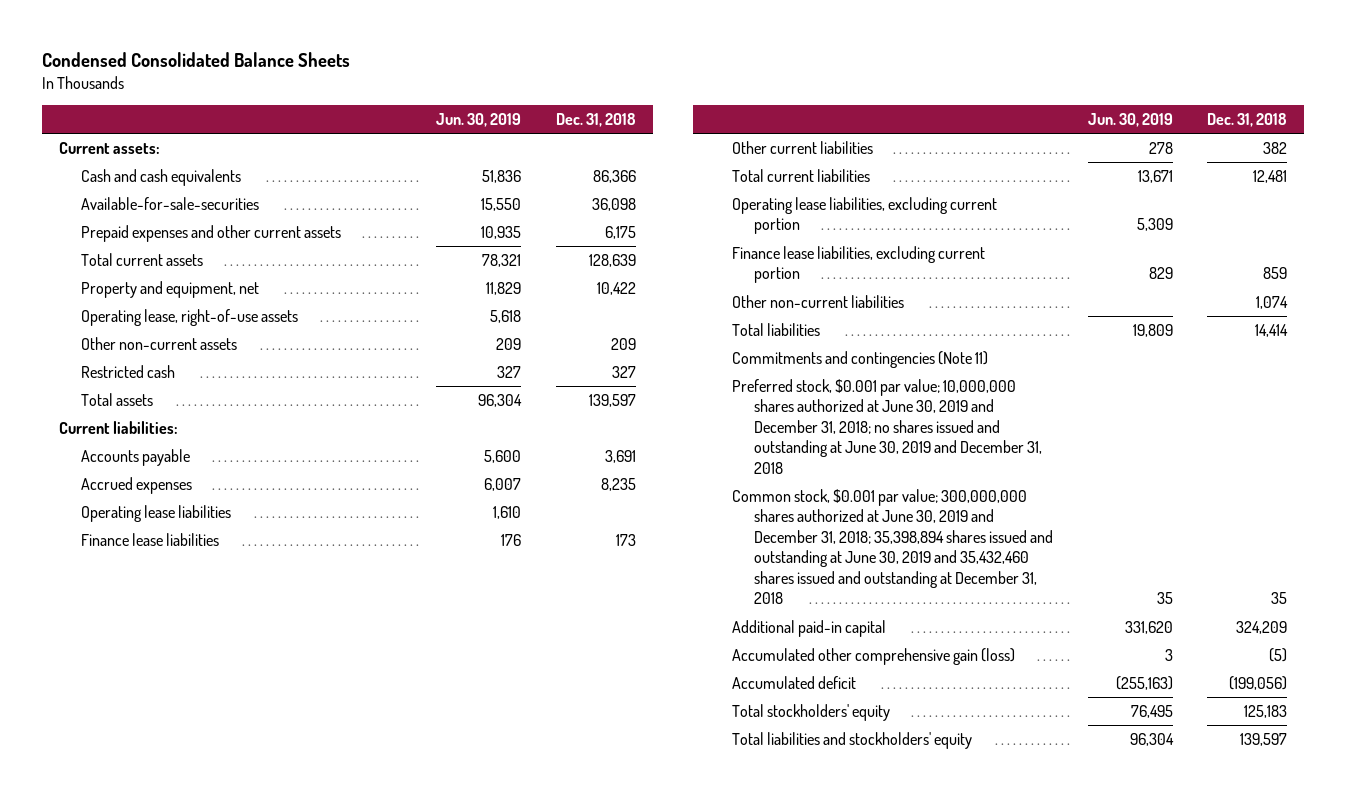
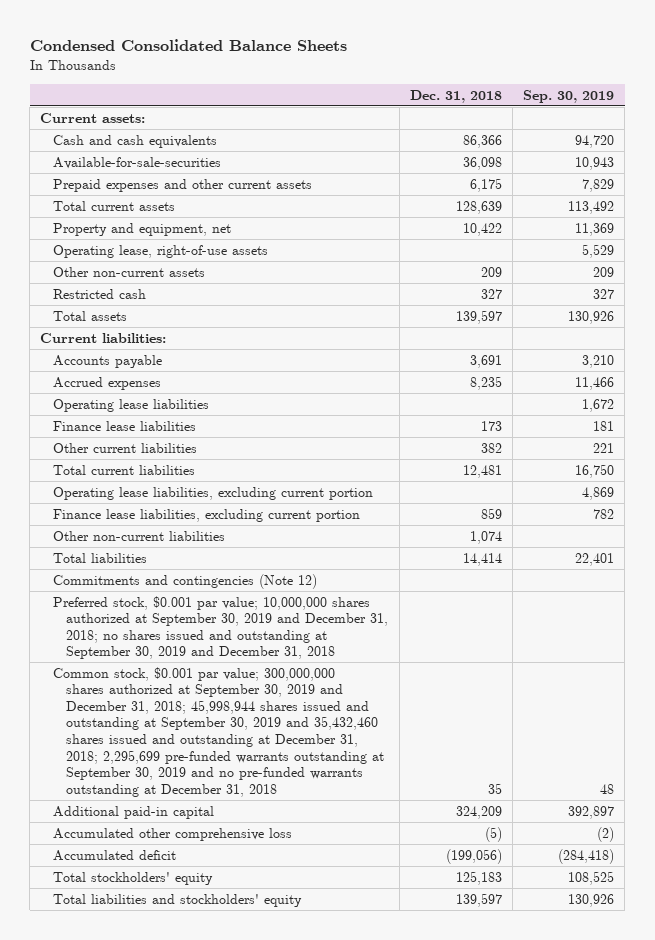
- | Jun. 30, 2019 | Dec. 31, 2018
+ | Dec. 31, 2018 | Sep. 30, 2019
- Commitments and contingencies (Note 11)
- Preferred stock, $0.001 par value; 10,000,000 shares authorized at June 30, 2019 and December 31, 2018; no shares issued and outstanding at June 30, 2019 and December 31, 2018
- Common stock, $0.001 par value; 300,000,000 shares authorized at June 30, 2019 and December 31, 2018; 35,398,894 shares issued and outstanding at June 30, 2019 and 35,432,460 shares issued and outstanding at December 31, 2018 | 35 | 35
+ Commitments and contingencies (Note 12)
+ Preferred stock, $0.001 par value; 10,000,000 shares authorized at September 30, 2019 and December 31, 2018; no shares issued and outstanding at September 30, 2019 and December 31, 2018
+ Common stock, $0.001 par value; 300,000,000 shares authorized at September 30, 2019 and December 31, 2018; 45,998,944 shares issued and outstanding at September 30, 2019 and 35,432,460 shares issued and outstanding at December 31, 2018; 2,295,699 pre-funded warrants outstanding at September 30, 2019 and no pre-funded warrants outstanding at December 31, 2018 | 35 | 48
- Accumulated other comprehensive gain (loss) | 3 | (5)
+ Accumulated other comprehensive loss | (5) | (2)

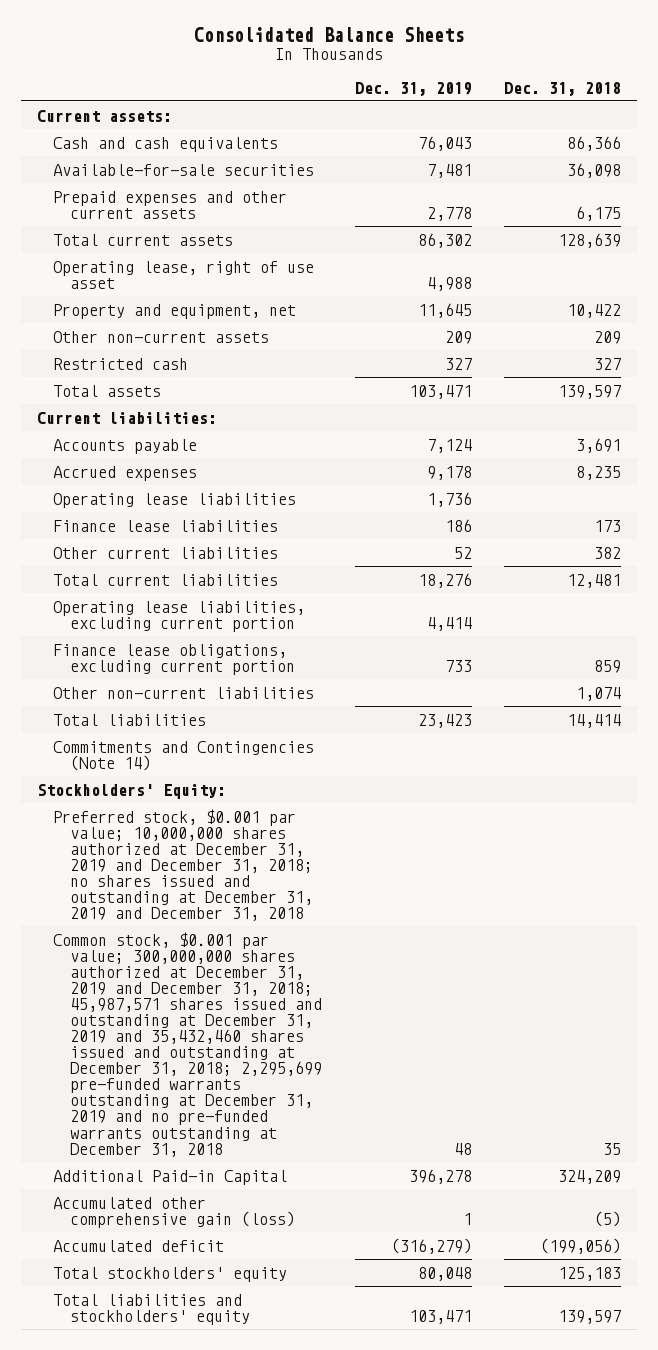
- Condensed Consolidated Balance Sheets
+ Consolidated Balance Sheets
- | Dec. 31, 2018 | Sep. 30, 2019
+ | Dec. 31, 2019 | Dec. 31, 2018
- Available-for-sale-securities | 36,098 | 10,943
+ Available-for-sale securities | 7,481 | 36,098
+ Operating lease, right of use asset | 4,988 |
- Operating lease, right-of-use assets | | 5,529
- Finance lease liabilities, excluding current portion | 859 | 782
+ Finance lease obligations, excluding current portion | 733 | 859
- Commitments and contingencies (Note 12)
- Preferred stock, $0.001 par value; 10,000,000 shares authorized at September 30, 2019 and December 31, 2018; no shares issued and outstanding at September 30, 2019 and December 31, 2018
- Common stock, $0.001 par value; 300,000,000 shares authorized at September 30, 2019 and December 31, 2018; 45,998,944 shares issued and outstanding at September 30, 2019 and 35,432,460 shares issued and outstanding at December 31, 2018; 2,295,699 pre-funded warrants outstanding at September 30, 2019 and no pre-funded warrants outstanding at December 31, 2018 | 35 | 48
- Additional paid-in capital | 324,209 | 392,897
- Accumulated other comprehensive loss | (5) | (2)
+ Commitments and Contingencies (Note 14)
+ Stockholders' Equity:
+ Preferred stock, $0.001 par value; 10,000,000 shares authorized at December 31, 2019 and December 31, 2018; no shares issued and outstanding at December 31, 2019 and December 31, 2018
+ Common stock, $0.001 par value; 300,000,000 shares authorized at December 31, 2019 and December 31, 2018; 45,987,571 shares issued and outstanding at December 31, 2019 and 35,432,460 shares issued and outstanding at December 31, 2018; 2,295,699 pre-funded warrants outstanding at December 31, 2019 and no pre-funded warrants outstanding at December 31, 2018 | 48 | 35
+ Additional Paid-in Capital | 396,278 | 324,209
+ Accumulated other comprehensive gain (loss) | 1 | (5)

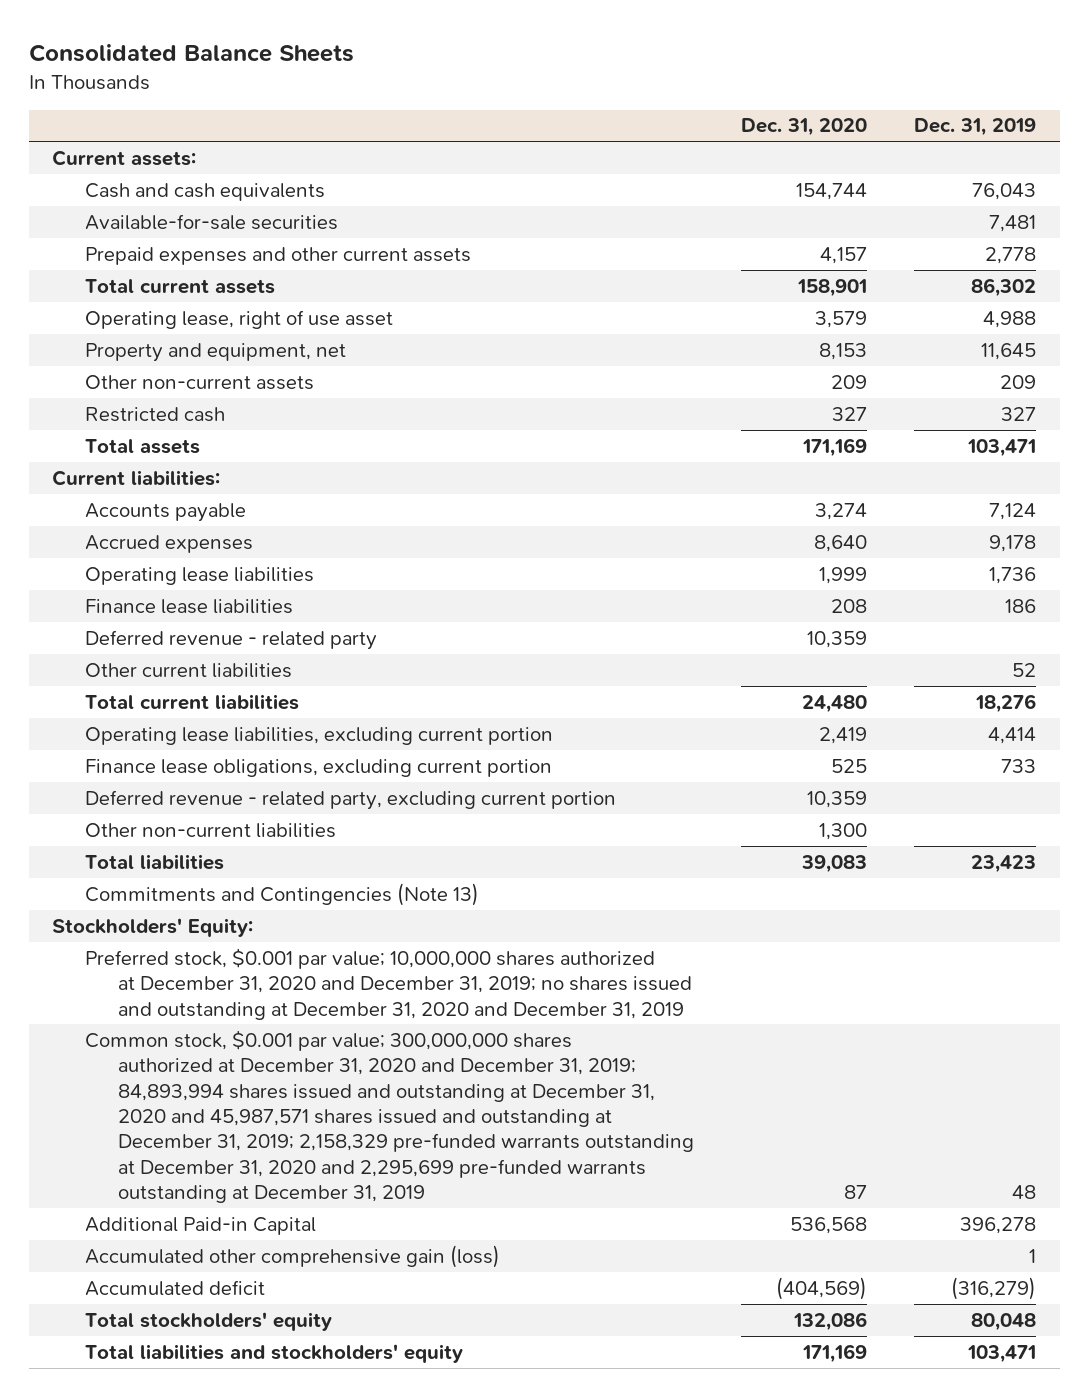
- | Dec. 31, 2019 | Dec. 31, 2018
+ | Dec. 31, 2020 | Dec. 31, 2019
+ Deferred revenue - related party | 10,359 |
+ Deferred revenue - related party, excluding current portion | 10,359 |
- Commitments and Contingencies (Note 14)
+ Commitments and Contingencies (Note 13)
- Preferred stock, $0.001 par value; 10,000,000 shares authorized at December 31, 2019 and December 31, 2018; no shares issued and outstanding at December 31, 2019 and December 31, 2018
- Common stock, $0.001 par value; 300,000,000 shares authorized at December 31, 2019 and December 31, 2018; 45,987,571 shares issued and outstanding at December 31, 2019 and 35,432,460 shares issued and outstanding at December 31, 2018; 2,295,699 pre-funded warrants outstanding at December 31, 2019 and no pre-funded warrants outstanding at December 31, 2018 | 48 | 35
+ Preferred stock, $0.001 par value; 10,000,000 shares authorized at December 31, 2020 and December 31, 2019; no shares issued and outstanding at December 31, 2020 and December 31, 2019
+ Common stock, $0.001 par value; 300,000,000 shares authorized at December 31, 2020 and December 31, 2019; 84,893,994 shares issued and outstanding at December 31, 2020 and 45,987,571 shares issued and outstanding at December 31, 2019; 2,158,329 pre-funded warrants outstanding at December 31, 2020 and 2,295,699 pre-funded warrants outstanding at December 31, 2019 | 87 | 48

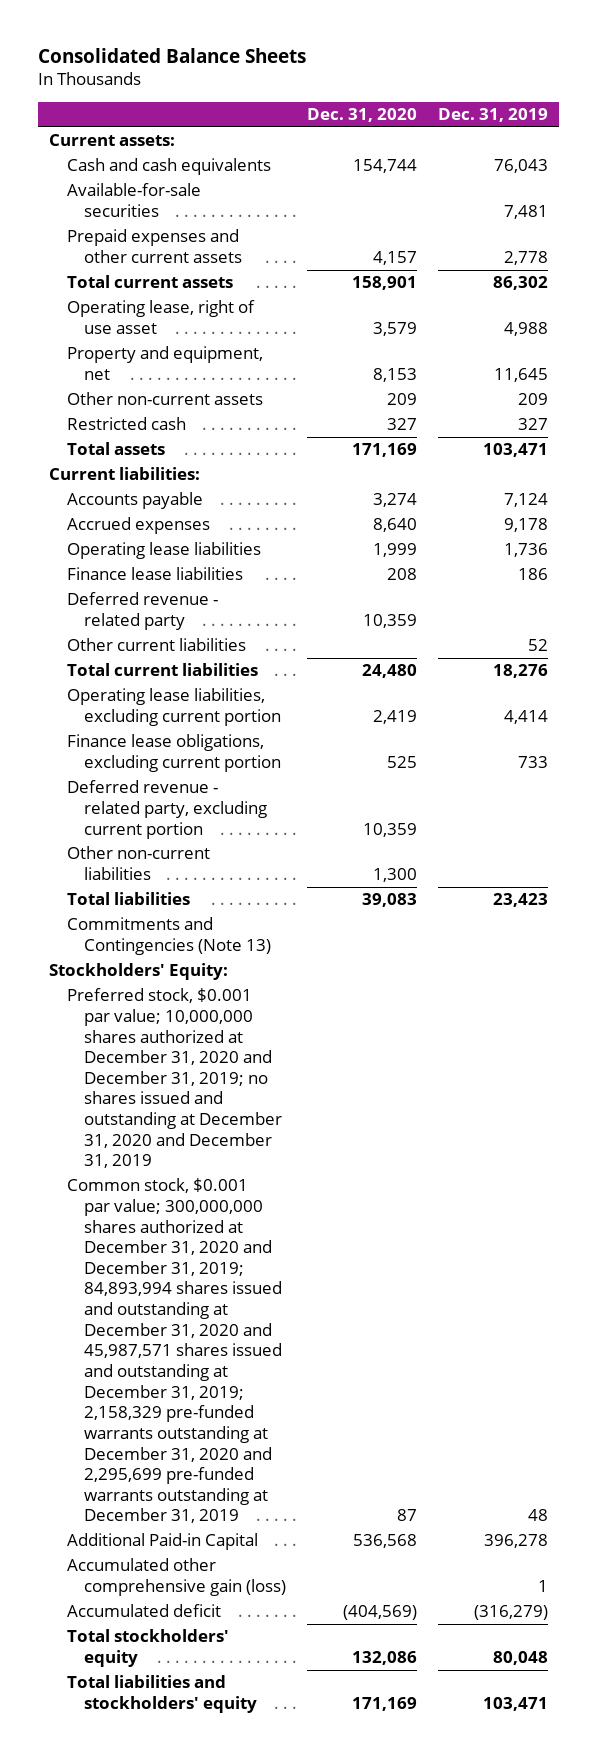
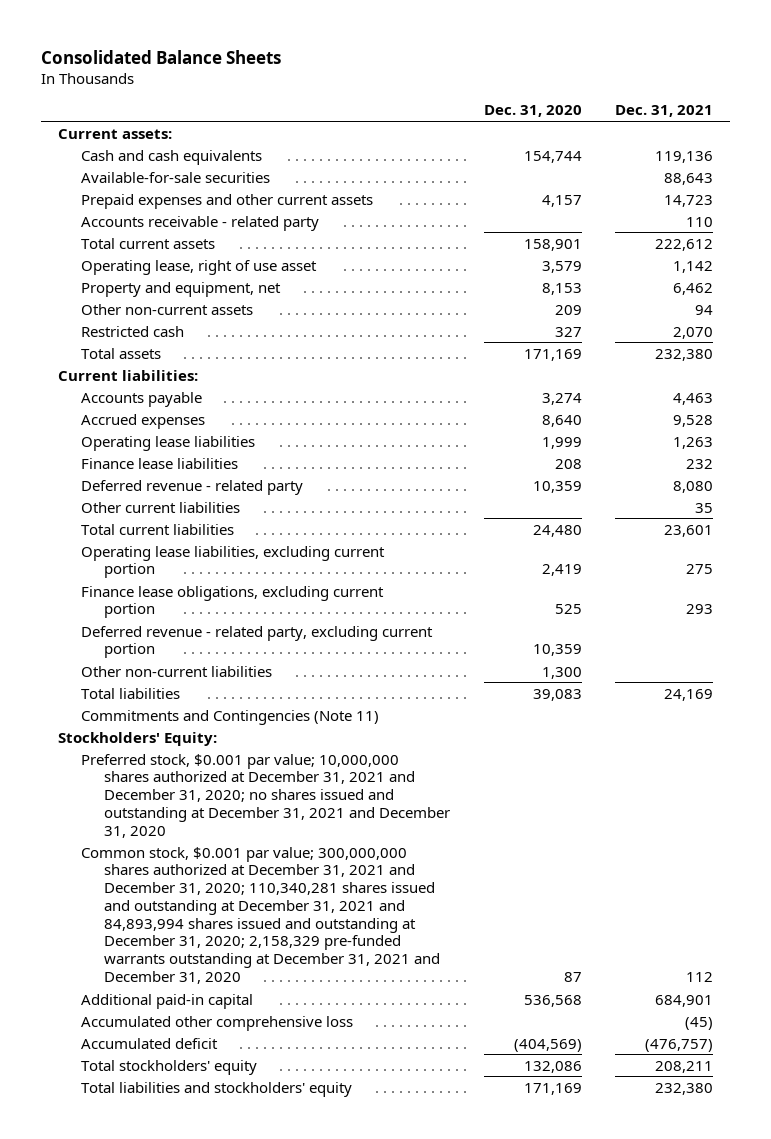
- | Dec. 31, 2020 | Dec. 31, 2019
+ | Dec. 31, 2020 | Dec. 31, 2021
+ Accounts receivable - related party | | 110
- Commitments and Contingencies (Note 13)
+ Commitments and Contingencies (Note 11)
- Preferred stock, $0.001 par value; 10,000,000 shares authorized at December 31, 2020 and December 31, 2019; no shares issued and outstanding at December 31, 2020 and December 31, 2019
- Common stock, $0.001 par value; 300,000,000 shares authorized at December 31, 2020 and December 31, 2019; 84,893,994 shares issued and outstanding at December 31, 2020 and 45,987,571 shares issued and outstanding at December 31, 2019; 2,158,329 pre-funded warrants outstanding at December 31, 2020 and 2,295,699 pre-funded warrants outstanding at December 31, 2019 | 87 | 48
- Additional Paid-in Capital | 536,568 | 396,278
- Accumulated other comprehensive gain (loss) | | 1
+ Preferred stock, $0.001 par value; 10,000,000 shares authorized at December 31, 2021 and December 31, 2020; no shares issued and outstanding at December 31, 2021 and December 31, 2020
+ Common stock, $0.001 par value; 300,000,000 shares authorized at December 31, 2021 and December 31, 2020; 110,340,281 shares issued and outstanding at December 31, 2021 and 84,893,994 shares issued and outstanding at December 31, 2020; 2,158,329 pre-funded warrants outstanding at December 31, 2021 and December 31, 2020 | 87 | 112
+ Additional paid-in capital | 536,568 | 684,901
+ Accumulated other comprehensive loss | | (45)

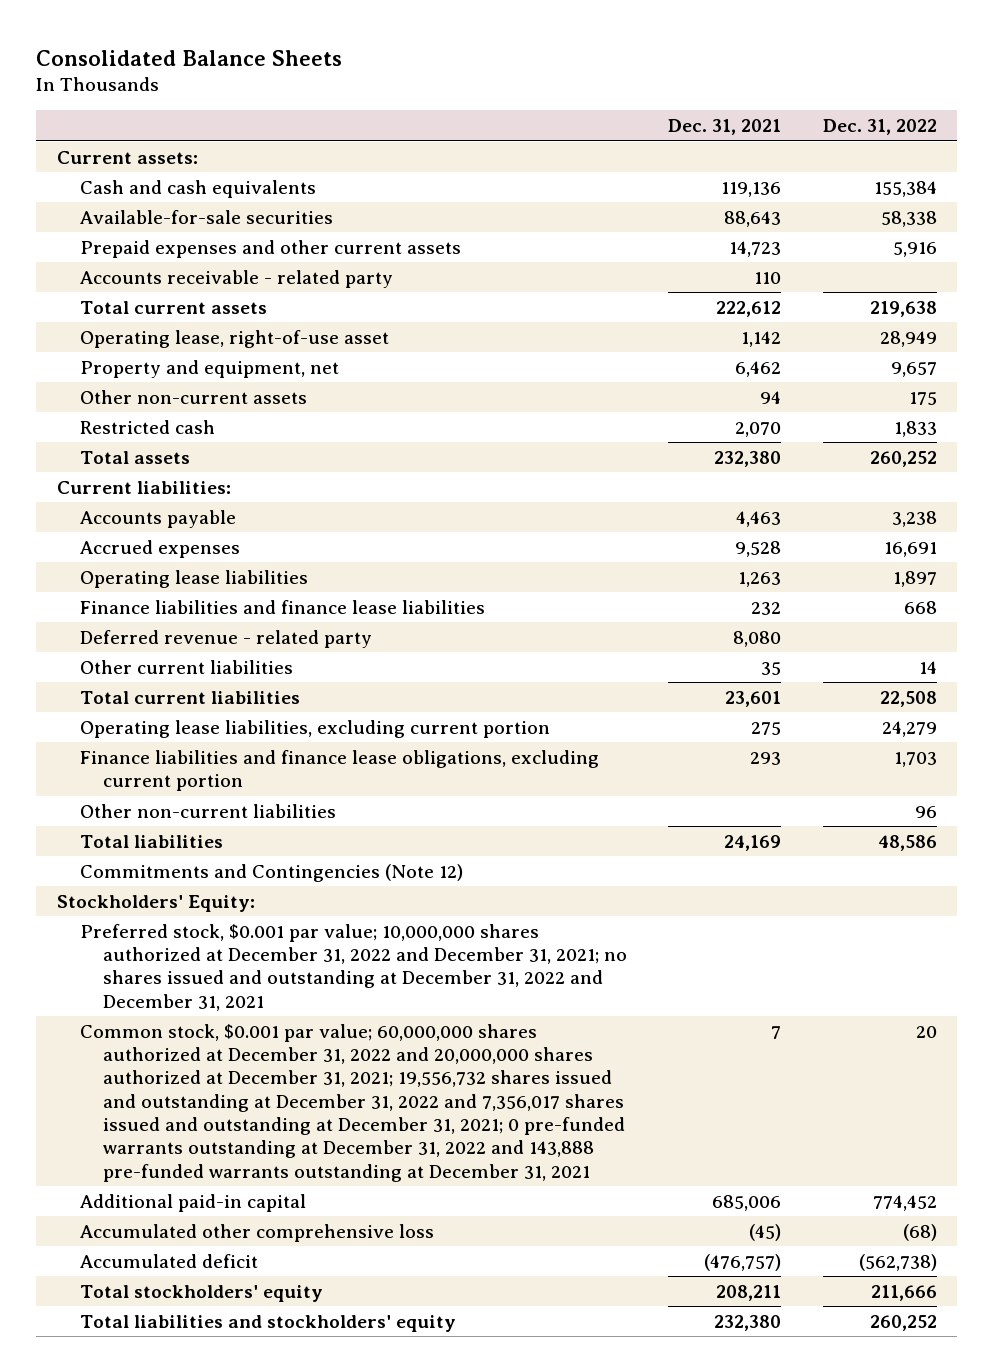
- | Dec. 31, 2020 | Dec. 31, 2021
+ | Dec. 31, 2021 | Dec. 31, 2022
- Operating lease, right of use asset | 3,579 | 1,142
+ Operating lease, right-of-use asset | 1,142 | 28,949
- Finance lease liabilities | 208 | 232
+ Finance liabilities and finance lease liabilities | 232 | 668
- Finance lease obligations, excluding current portion | 525 | 293
- Deferred revenue - related party, excluding current portion | 10,359 |
+ Finance liabilities and finance lease obligations, excluding current portion | 293 | 1,703
- Commitments and Contingencies (Note 11)
+ Commitments and Contingencies (Note 12)
- Preferred stock, $0.001 par value; 10,000,000 shares authorized at December 31, 2021 and December 31, 2020; no shares issued and outstanding at December 31, 2021 and December 31, 2020
- Common stock, $0.001 par value; 300,000,000 shares authorized at December 31, 2021 and December 31, 2020; 110,340,281 shares issued and outstanding at December 31, 2021 and 84,893,994 shares issued and outstanding at December 31, 2020; 2,158,329 pre-funded warrants outstanding at December 31, 2021 and December 31, 2020 | 87 | 112
- Additional paid-in capital | 536,568 | 684,901
+ Preferred stock, $0.001 par value; 10,000,000 shares authorized at December 31, 2022 and December 31, 2021; no shares issued and outstanding at December 31, 2022 and December 31, 2021
+ Common stock, $0.001 par value; 60,000,000 shares authorized at December 31, 2022 and 20,000,000 shares authorized at December 31, 2021; 19,556,732 shares issued and outstanding at December 31, 2022 and 7,356,017 shares issued and outstanding at December 31, 2021; 0 pre-funded warrants outstanding at December 31, 2022 and 143,888 pre-funded warrants outstanding at December 31, 2021 | 7 | 20
+ Additional paid-in capital | 685,006 | 774,452

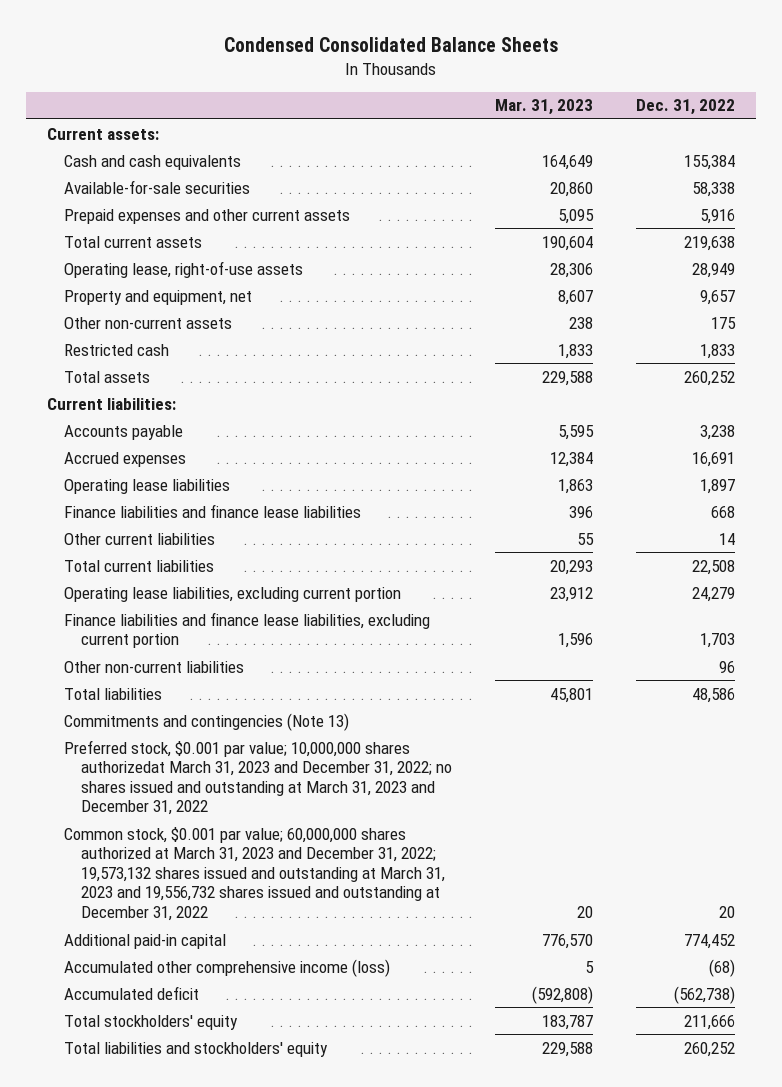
- Consolidated Balance Sheets
+ Condensed Consolidated Balance Sheets
- | Dec. 31, 2021 | Dec. 31, 2022
+ | Mar. 31, 2023 | Dec. 31, 2022
- Accounts receivable - related party | 110 |
- Operating lease, right-of-use asset | 1,142 | 28,949
+ Operating lease, right-of-use assets | 28,306 | 28,949
- Deferred revenue - related party | 8,080 |
- Finance liabilities and finance lease obligations, excluding current portion | 293 | 1,703
+ Finance liabilities and finance lease liabilities, excluding current portion | 1,596 | 1,703
- Commitments and Contingencies (Note 12)
- Stockholders' Equity:
- Preferred stock, $0.001 par value; 10,000,000 shares authorized at December 31, 2022 and December 31, 2021; no shares issued and outstanding at December 31, 2022 and December 31, 2021
- Common stock, $0.001 par value; 60,000,000 shares authorized at December 31, 2022 and 20,000,000 shares authorized at December 31, 2021; 19,556,732 shares issued and outstanding at December 31, 2022 and 7,356,017 shares issued and outstanding at December 31, 2021; 0 pre-funded warrants outstanding at December 31, 2022 and 143,888 pre-funded warrants outstanding at December 31, 2021 | 7 | 20
+ Commitments and contingencies (Note 13)
+ Preferred stock, $0.001 par value; 10,000,000 shares authorizedat March 31, 2023 and December 31, 2022; no shares issued and outstanding at March 31, 2023 and December 31, 2022
+ Common stock, $0.001 par value; 60,000,000 shares authorized at March 31, 2023 and December 31, 2022; 19,573,132 shares issued and outstanding at March 31, 2023 and 19,556,732 shares issued and outstanding at December 31, 2022 | 20 | 20
- Accumulated other comprehensive loss | (45) | (68)
+ Accumulated other comprehensive income (loss) | 5 | (68)

